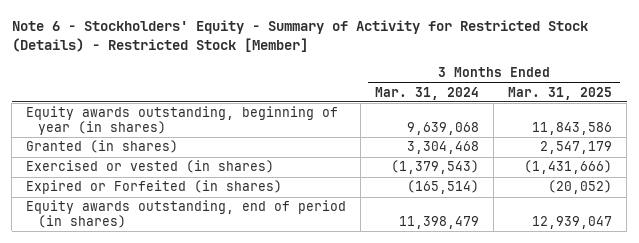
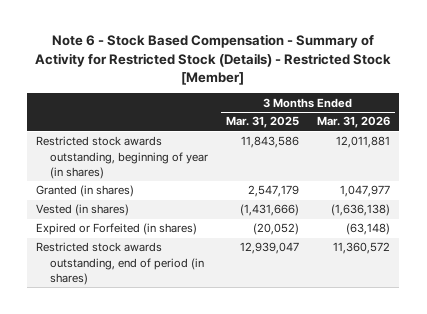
- Note 6 - Stockholders' Equity - Summary of Activity for Restricted Stock (Details) - Restricted Stock [Member]
+ Note 6 - Stock Based Compensation - Summary of Activity for Restricted Stock (Details) - Restricted Stock [Member]
- | 3 Months Ended Mar. 31, 2024 | 3 Months Ended Mar. 31, 2025
+ | 3 Months Ended Mar. 31, 2025 | 3 Months Ended Mar. 31, 2026
- Equity awards outstanding, beginning of year (in shares) | 9,639,068 | 11,843,586
+ Restricted stock awards outstanding, beginning of year (in shares) | 11,843,586 | 12,011,881
- Exercised or vested (in shares) | (1,379,543) | (1,431,666)
+ Vested (in shares) | (1,431,666) | (1,636,138)
- Equity awards outstanding, end of period (in shares) | 11,398,479 | 12,939,047
+ Restricted stock awards outstanding, end of period (in shares) | 12,939,047 | 11,360,572

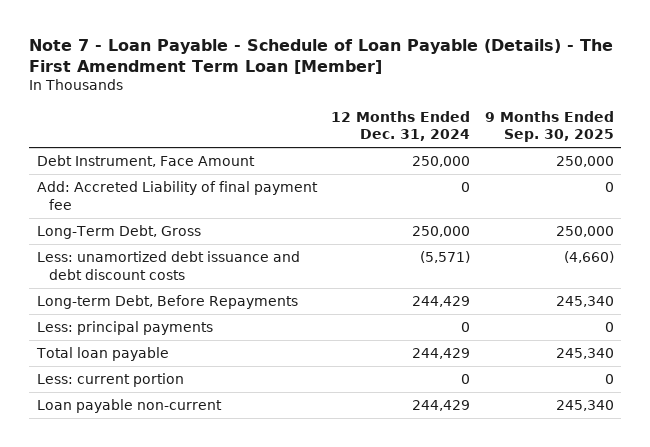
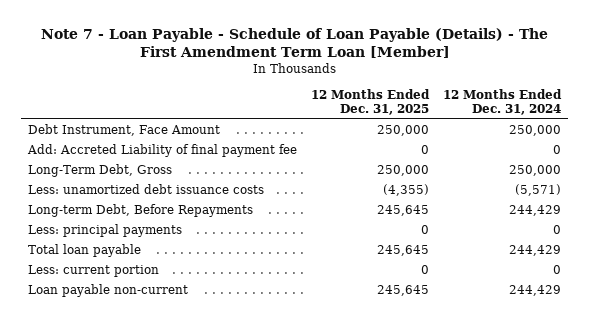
- | 12 Months Ended Dec. 31, 2024 | 9 Months Ended Sep. 30, 2025
+ | 12 Months Ended Dec. 31, 2025 | 12 Months Ended Dec. 31, 2024
- Less: unamortized debt issuance and debt discount costs | (5,571) | (4,660)
+ Less: unamortized debt issuance costs | (4,355) | (5,571)

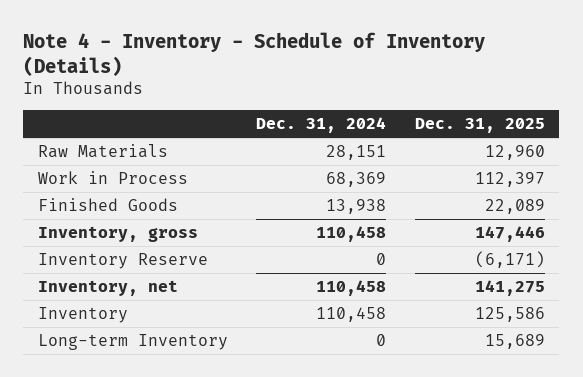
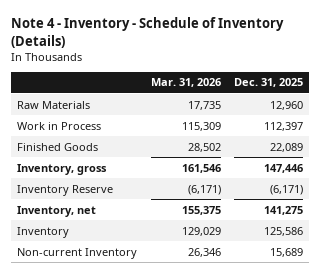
- | Dec. 31, 2024 | Dec. 31, 2025
+ | Mar. 31, 2026 | Dec. 31, 2025
- Long-term Inventory | 0 | 15,689
+ Non-current Inventory | 26,346 | 15,689

